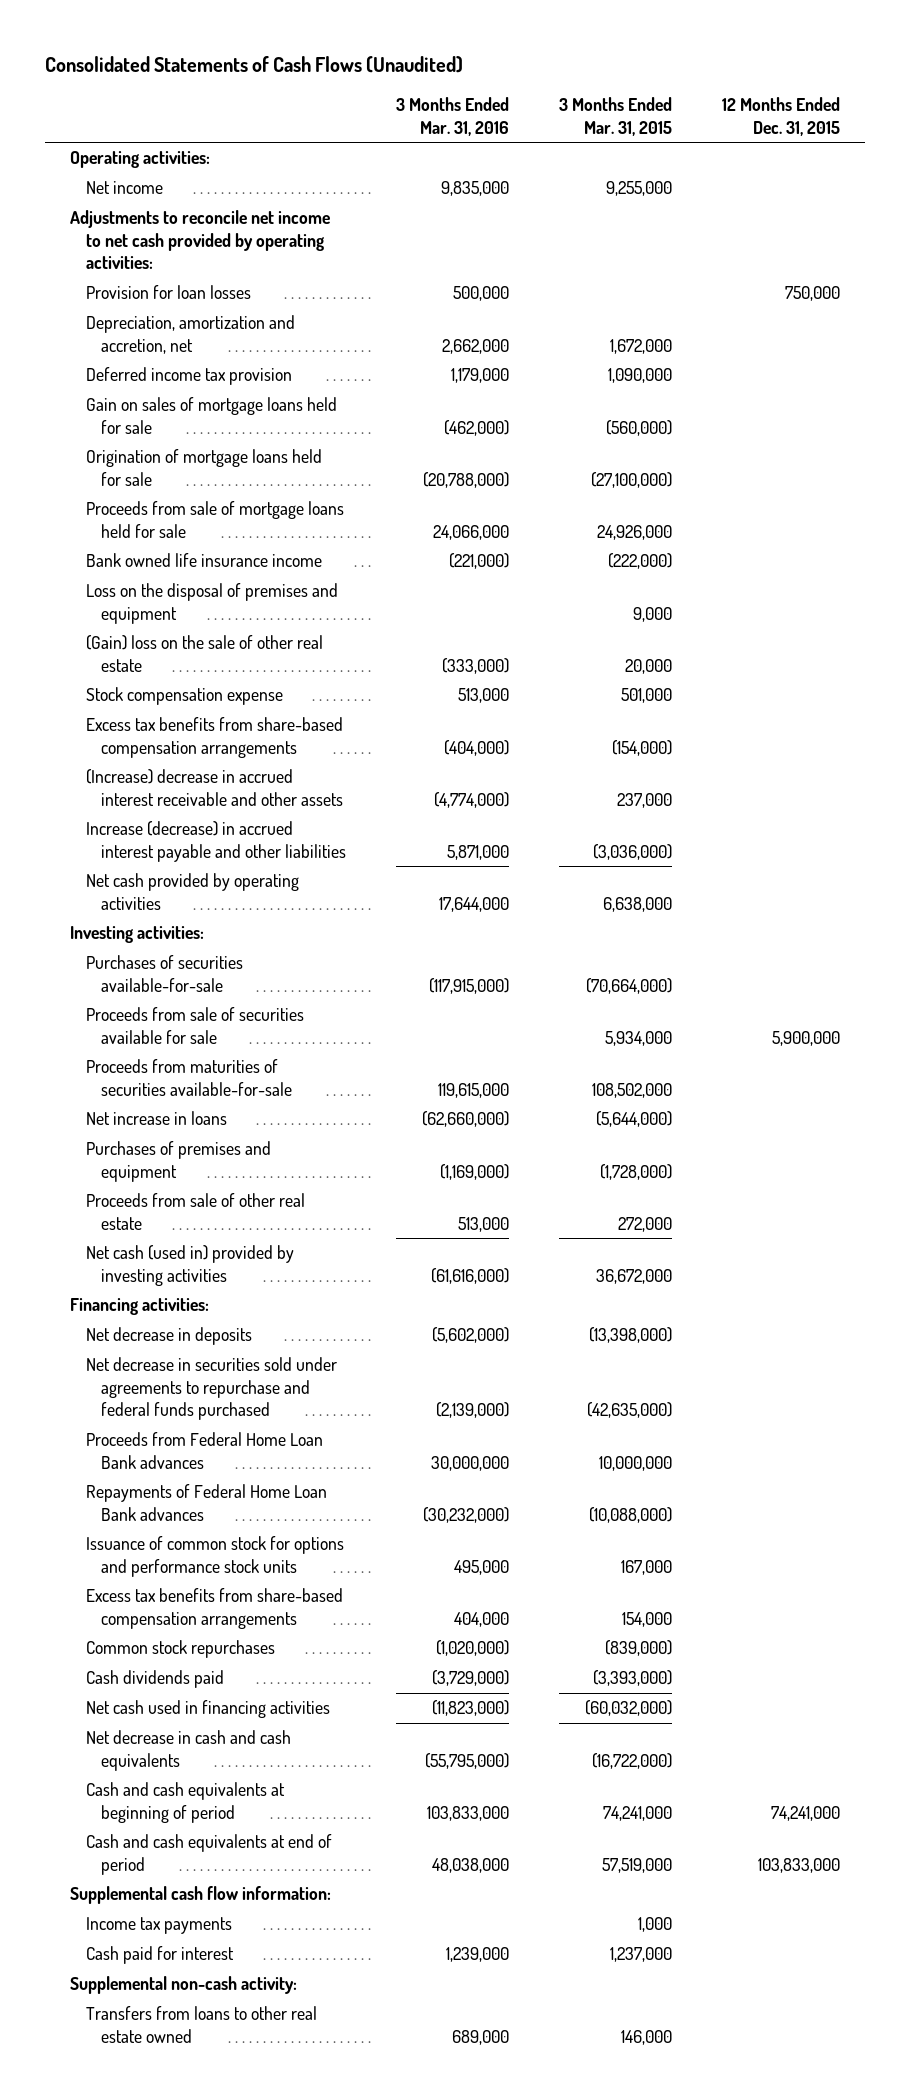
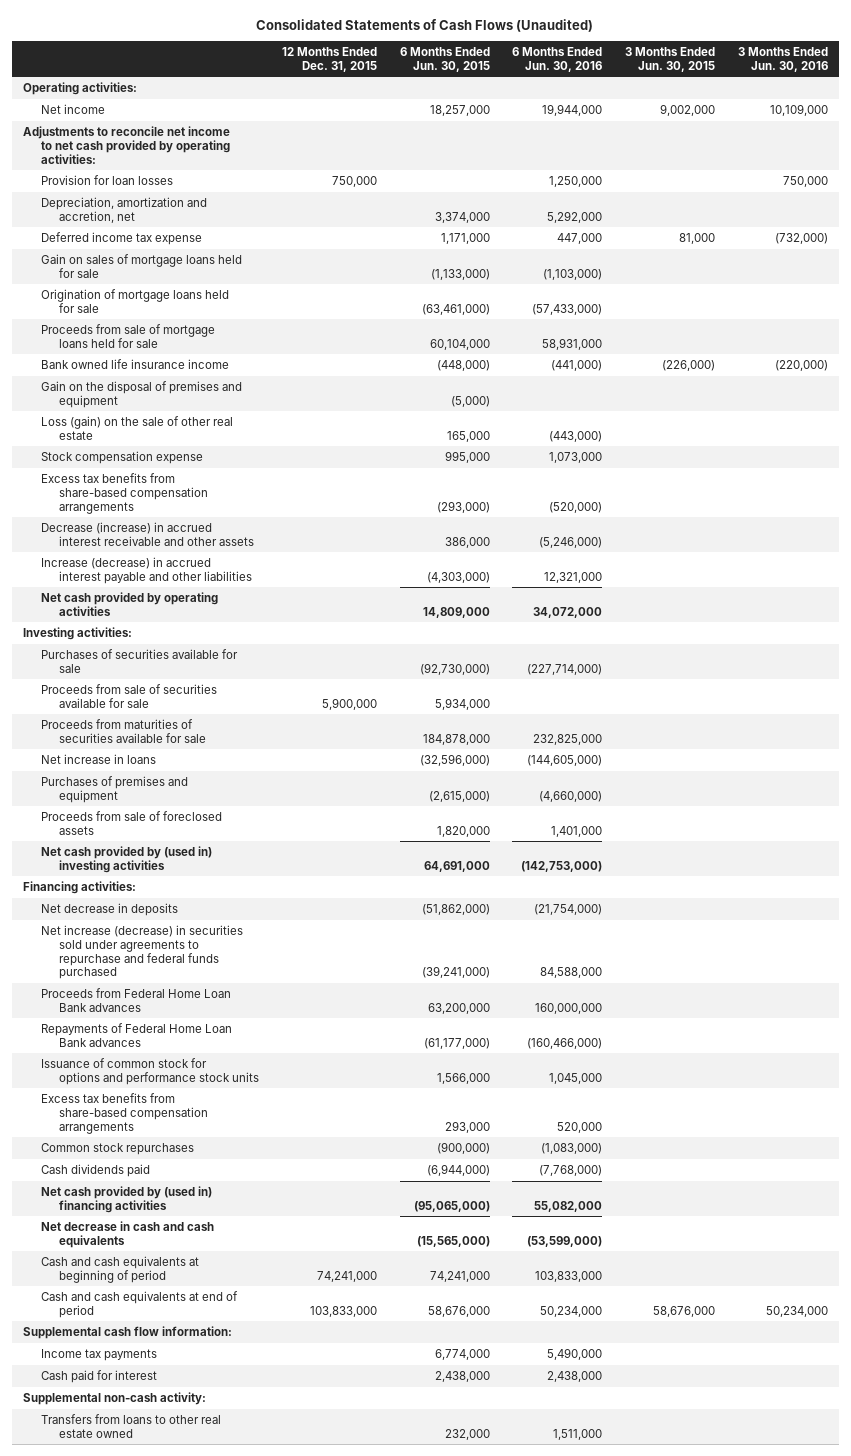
- | 3 Months Ended Mar. 31, 2016 | 3 Months Ended Mar. 31, 2015 | 12 Months Ended Dec. 31, 2015
+ | 12 Months Ended Dec. 31, 2015 | 6 Months Ended Jun. 30, 2015 | 6 Months Ended Jun. 30, 2016 | 3 Months Ended Jun. 30, 2015 | 3 Months Ended Jun. 30, 2016
- Deferred income tax provision | 1,179,000 | 1,090,000 |
+ Deferred income tax expense | | 1,171,000 | 447,000 | 81,000 | (732,000)
- Loss on the disposal of premises and equipment | | 9,000 |
- (Gain) loss on the sale of other real estate | (333,000) | 20,000 |
+ Gain on the disposal of premises and equipment | | (5,000) | | |
+ Loss (gain) on the sale of other real estate | | 165,000 | (443,000) | |
- (Increase) decrease in accrued interest receivable and other assets | (4,774,000) | 237,000 |
+ Decrease (increase) in accrued interest receivable and other assets | | 386,000 | (5,246,000) | |
- Purchases of securities available-for-sale | (117,915,000) | (70,664,000) |
+ Purchases of securities available for sale | | (92,730,000) | (227,714,000) | |
- Proceeds from maturities of securities available-for-sale | 119,615,000 | 108,502,000 |
+ Proceeds from maturities of securities available for sale | | 184,878,000 | 232,825,000 | |
- Proceeds from sale of other real estate | 513,000 | 272,000 |
- Net cash (used in) provided by investing activities | (61,616,000) | 36,672,000 |
+ Proceeds from sale of foreclosed assets | | 1,820,000 | 1,401,000 | |
+ Net cash provided by (used in) investing activities | | 64,691,000 | (142,753,000) | |
- Net decrease in securities sold under agreements to repurchase and federal funds purchased | (2,139,000) | (42,635,000) |
+ Net increase (decrease) in securities sold under agreements to repurchase and federal funds purchased | | (39,241,000) | 84,588,000 | |
- Net cash used in financing activities | (11,823,000) | (60,032,000) |
+ Net cash provided by (used in) financing activities | | (95,065,000) | 55,082,000 | |

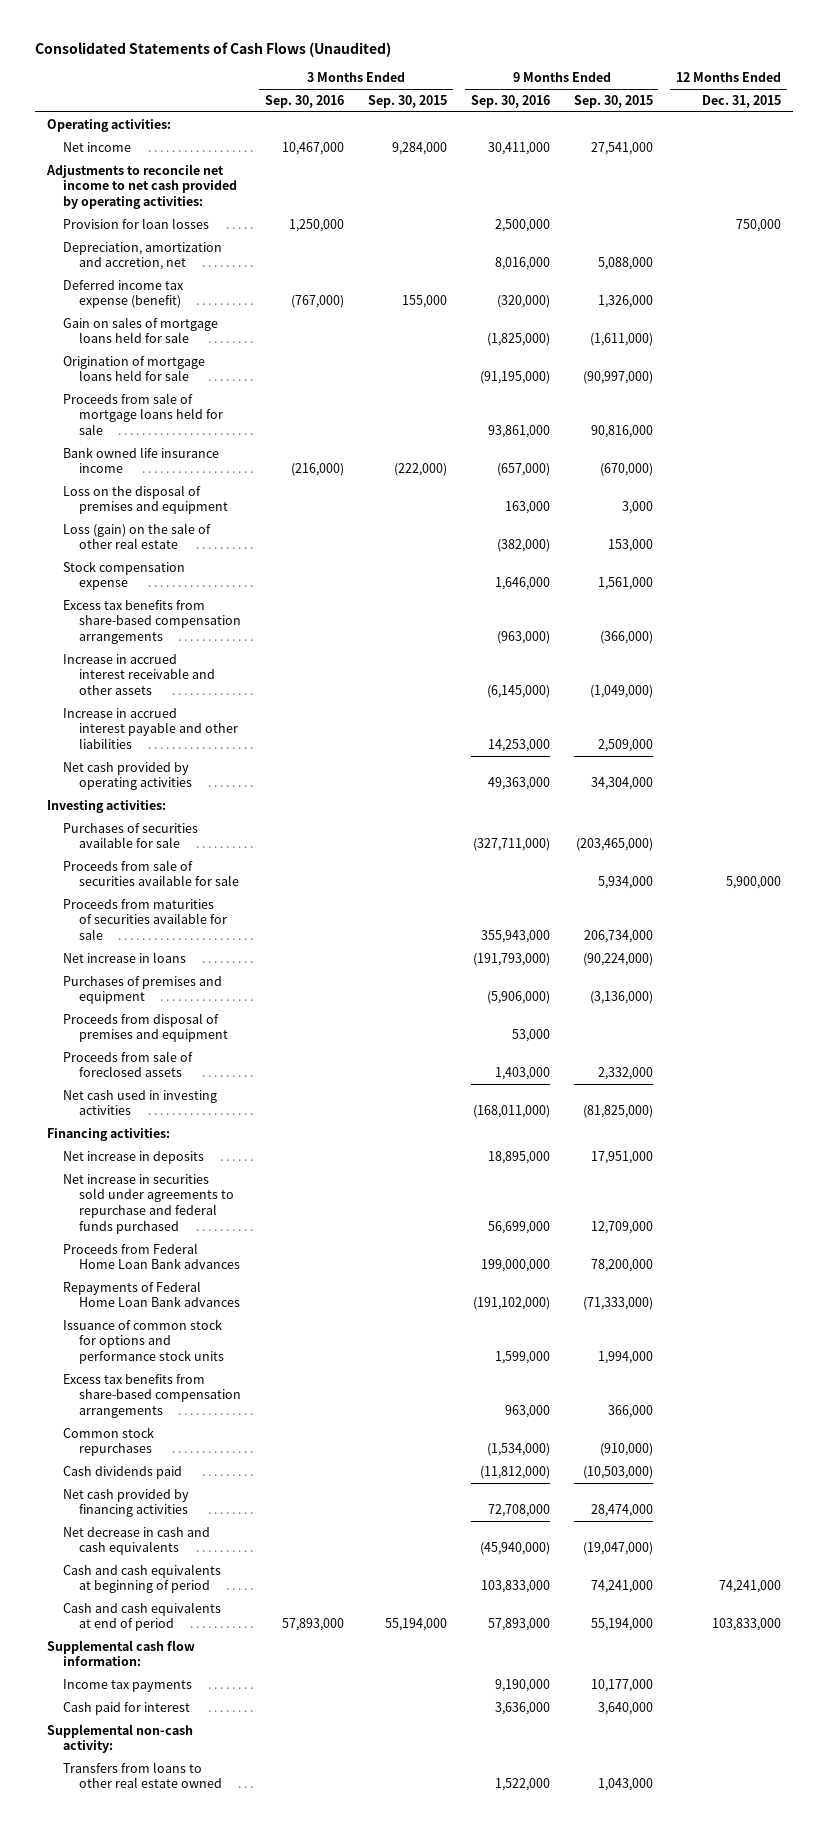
- | 12 Months Ended Dec. 31, 2015 | 6 Months Ended Jun. 30, 2015 | 6 Months Ended Jun. 30, 2016 | 3 Months Ended Jun. 30, 2015 | 3 Months Ended Jun. 30, 2016
+ | 3 Months Ended Sep. 30, 2016 | 3 Months Ended Sep. 30, 2015 | 9 Months Ended Sep. 30, 2016 | 9 Months Ended Sep. 30, 2015 | 12 Months Ended Dec. 31, 2015
- Deferred income tax expense | | 1,171,000 | 447,000 | 81,000 | (732,000)
+ Deferred income tax expense (benefit) | (767,000) | 155,000 | (320,000) | 1,326,000 |
- Gain on the disposal of premises and equipment | | (5,000) | | |
+ Loss on the disposal of premises and equipment | | | 163,000 | 3,000 |
- Decrease (increase) in accrued interest receivable and other assets | | 386,000 | (5,246,000) | |
- Increase (decrease) in accrued interest payable and other liabilities | | (4,303,000) | 12,321,000 | |
+ Increase in accrued interest receivable and other assets | | | (6,145,000) | (1,049,000) |
+ Increase in accrued interest payable and other liabilities | | | 14,253,000 | 2,509,000 |
+ Proceeds from disposal of premises and equipment | | | 53,000 | |
- Net cash provided by (used in) investing activities | | 64,691,000 | (142,753,000) | |
+ Net cash used in investing activities | | | (168,011,000) | (81,825,000) |
- Net decrease in deposits | | (51,862,000) | (21,754,000) | |
- Net increase (decrease) in securities sold under agreements to repurchase and federal funds purchased | | (39,241,000) | 84,588,000 | |
+ Net increase in deposits | | | 18,895,000 | 17,951,000 |
+ Net increase in securities sold under agreements to repurchase and federal funds purchased | | | 56,699,000 | 12,709,000 |
- Net cash provided by (used in) financing activities | | (95,065,000) | 55,082,000 | |
+ Net cash provided by financing activities | | | 72,708,000 | 28,474,000 |

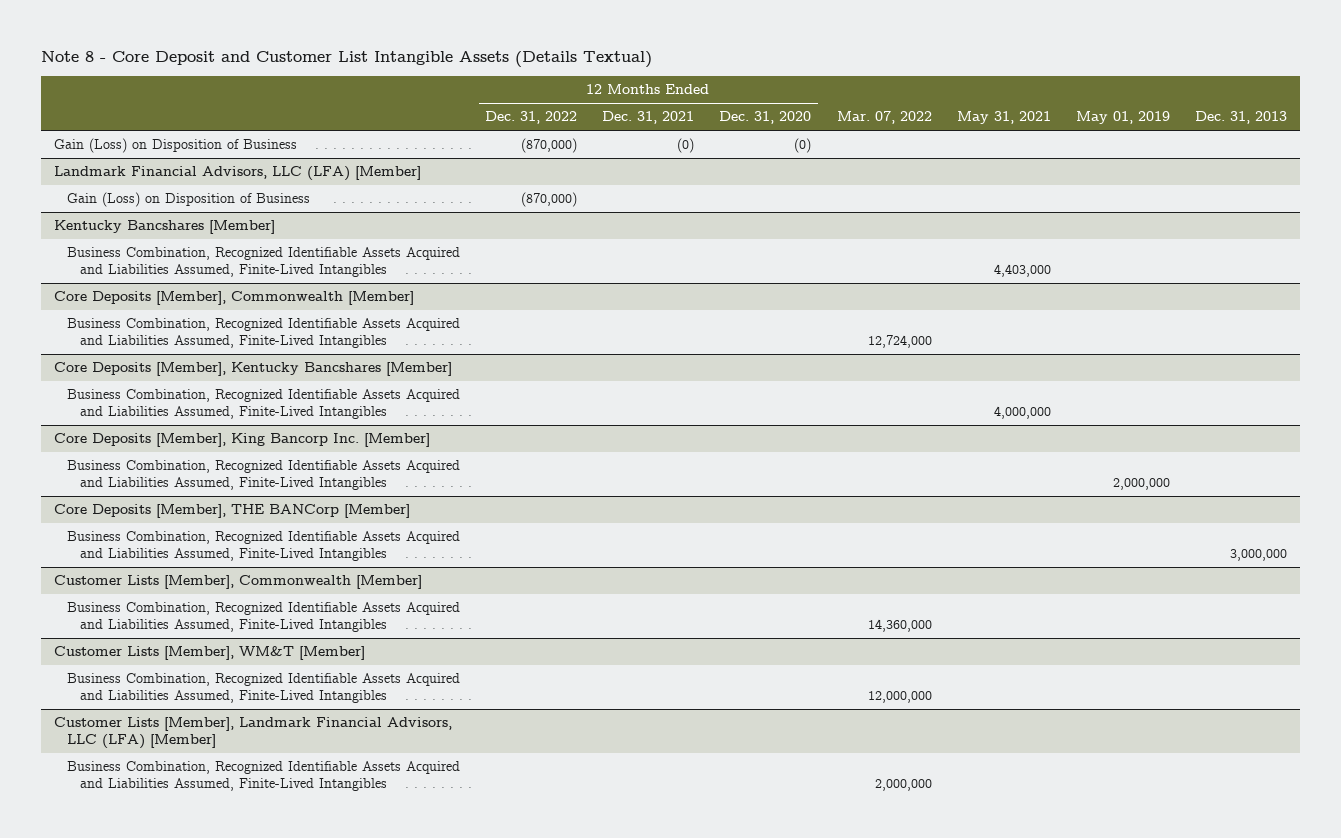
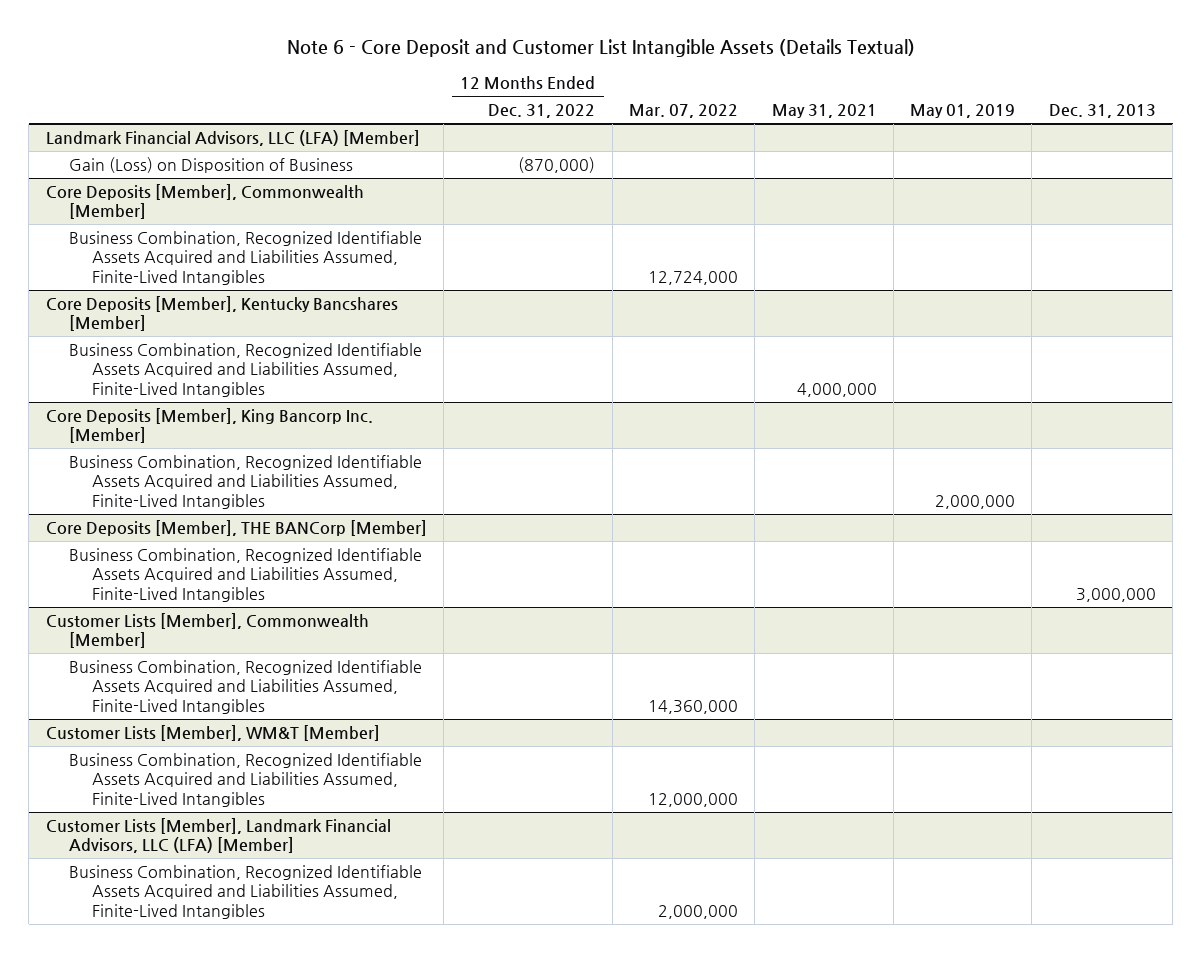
- Note 8 - Core Deposit and Customer List Intangible Assets (Details Textual)
+ Note 6 - Core Deposit and Customer List Intangible Assets (Details Textual)
- | 12 Months Ended Dec. 31, 2022 | 12 Months Ended Dec. 31, 2021 | 12 Months Ended Dec. 31, 2020 | Mar. 07, 2022 | May 31, 2021 | May 01, 2019 | Dec. 31, 2013
+ | 12 Months Ended Dec. 31, 2022 | Mar. 07, 2022 | May 31, 2021 | May 01, 2019 | Dec. 31, 2013
- Gain (Loss) on Disposition of Business | (870,000) | (0) | (0) | | | |
- Kentucky Bancshares [Member]
- Business Combination, Recognized Identifiable Assets Acquired and Liabilities Assumed, Finite-Lived Intangibles | | | | | 4,403,000 | |

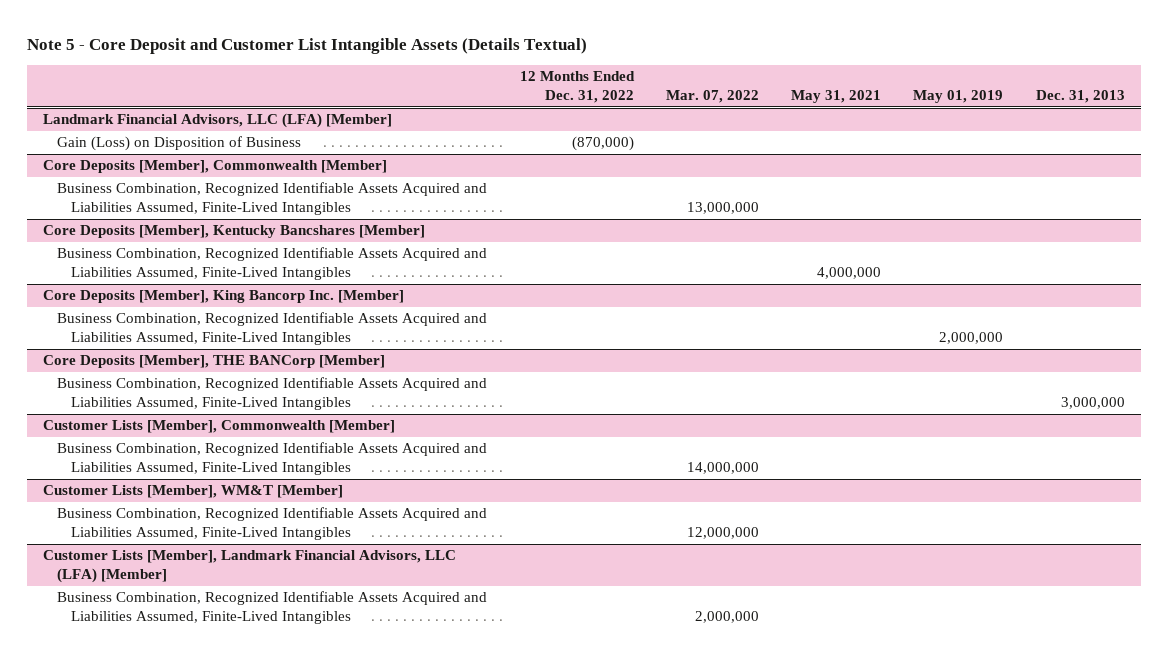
- Note 6 - Core Deposit and Customer List Intangible Assets (Details Textual)
+ Note 5 - Core Deposit and Customer List Intangible Assets (Details Textual)
@ Core Deposits [Member], Commonwealth [Member]
- Business Combination, Recognized Identifiable Assets Acquired and Liabilities Assumed, Finite-Lived Intangibles | | 12,724,000 | | |
+ Business Combination, Recognized Identifiable Assets Acquired and Liabilities Assumed, Finite-Lived Intangibles | | 13,000,000 | | |
@ Customer Lists [Member], Commonwealth [Member]
- Business Combination, Recognized Identifiable Assets Acquired and Liabilities Assumed, Finite-Lived Intangibles | | 14,360,000 | | |
+ Business Combination, Recognized Identifiable Assets Acquired and Liabilities Assumed, Finite-Lived Intangibles | | 14,000,000 | | |

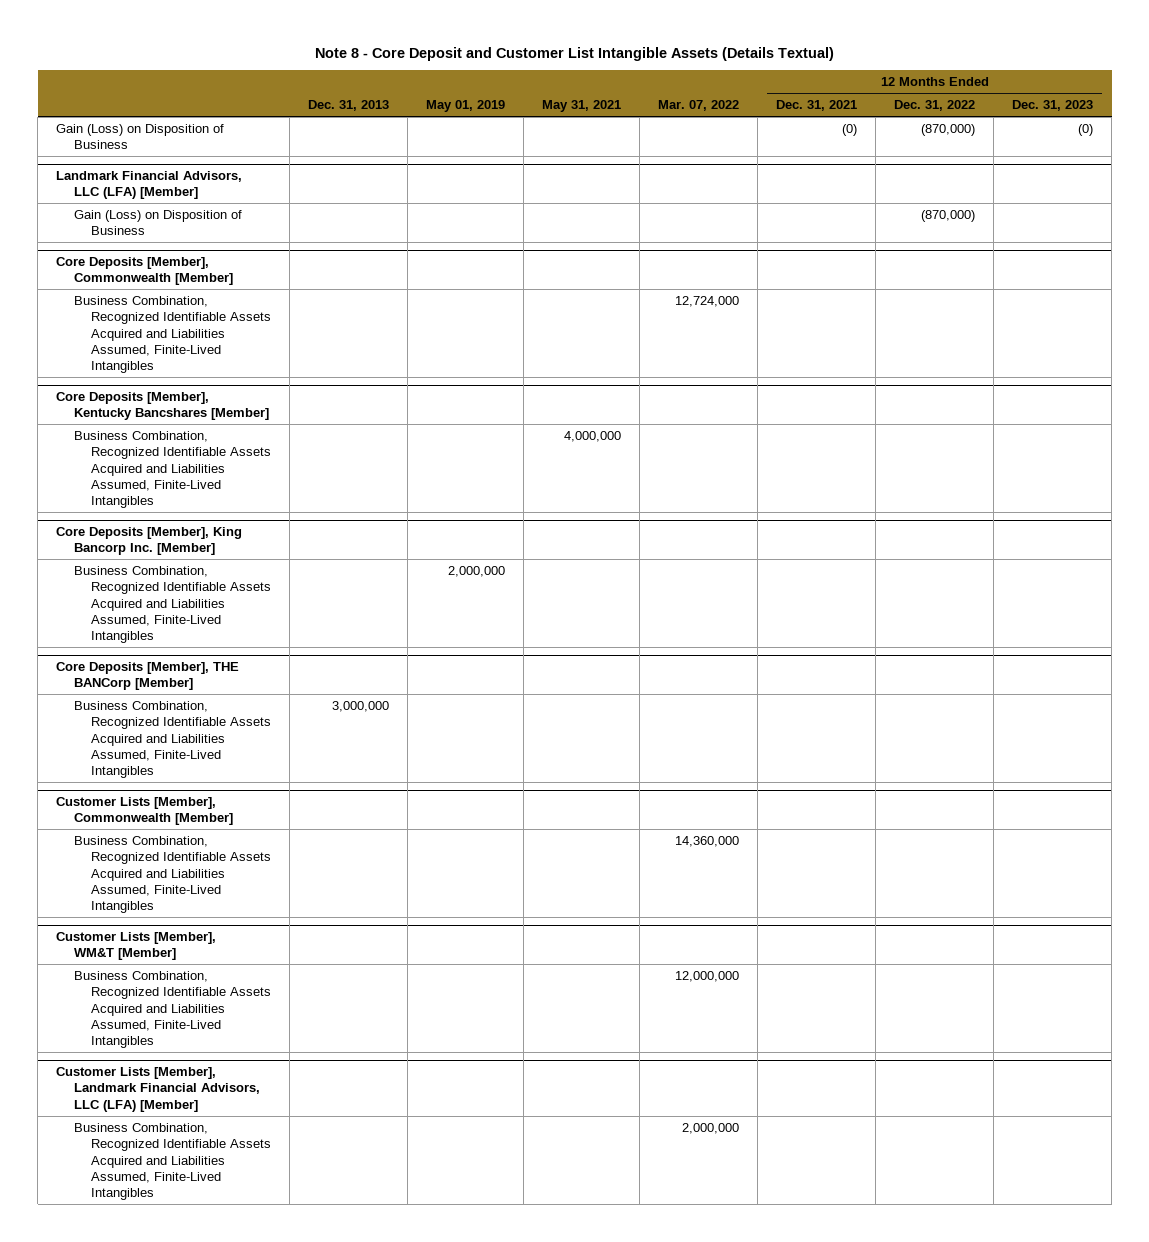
- Note 5 - Core Deposit and Customer List Intangible Assets (Details Textual)
+ Note 8 - Core Deposit and Customer List Intangible Assets (Details Textual)
- | 12 Months Ended Dec. 31, 2022 | Mar. 07, 2022 | May 31, 2021 | May 01, 2019 | Dec. 31, 2013
+ | Dec. 31, 2013 | May 01, 2019 | May 31, 2021 | Mar. 07, 2022 | 12 Months Ended Dec. 31, 2021 | 12 Months Ended Dec. 31, 2022 | 12 Months Ended Dec. 31, 2023
+ Gain (Loss) on Disposition of Business | | | | | (0) | (870,000) | (0)
@ Core Deposits [Member], Commonwealth [Member]
- Business Combination, Recognized Identifiable Assets Acquired and Liabilities Assumed, Finite-Lived Intangibles | | 13,000,000 | | |
+ Business Combination, Recognized Identifiable Assets Acquired and Liabilities Assumed, Finite-Lived Intangibles | | | | 12,724,000 | | |
@ Customer Lists [Member], Commonwealth [Member]
- Business Combination, Recognized Identifiable Assets Acquired and Liabilities Assumed, Finite-Lived Intangibles | | 14,000,000 | | |
+ Business Combination, Recognized Identifiable Assets Acquired and Liabilities Assumed, Finite-Lived Intangibles | | | | 14,360,000 | | |

